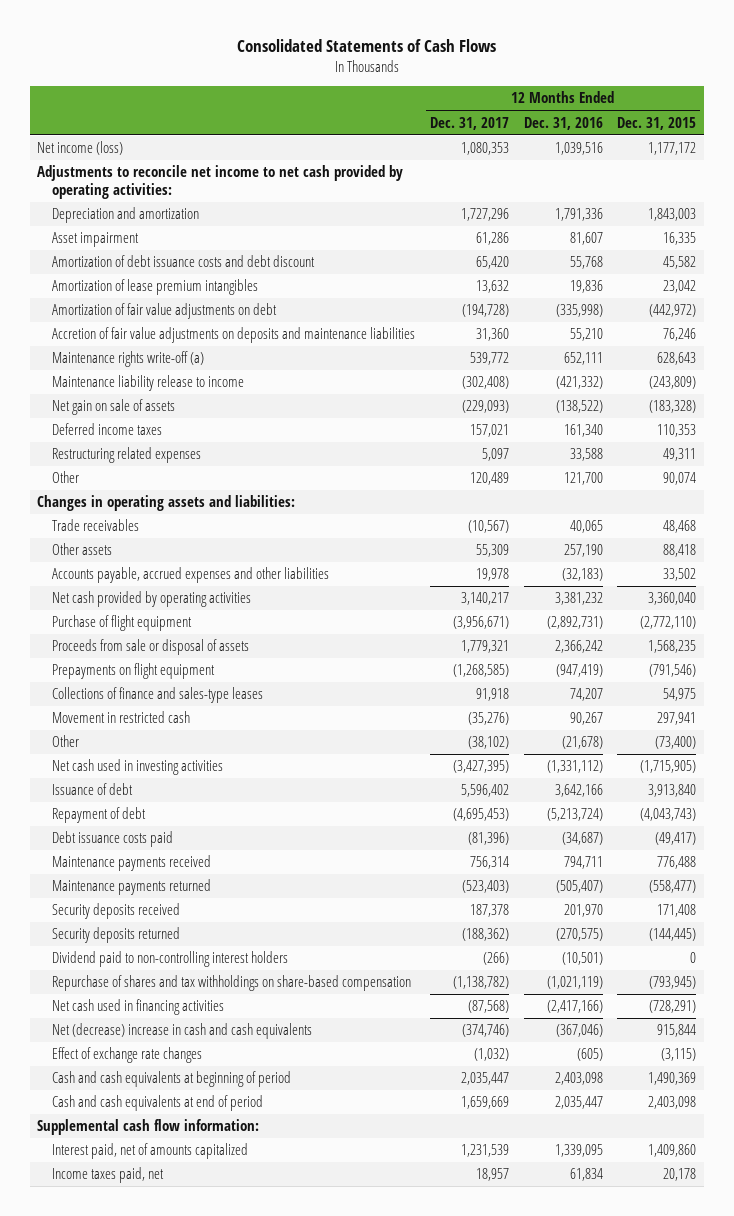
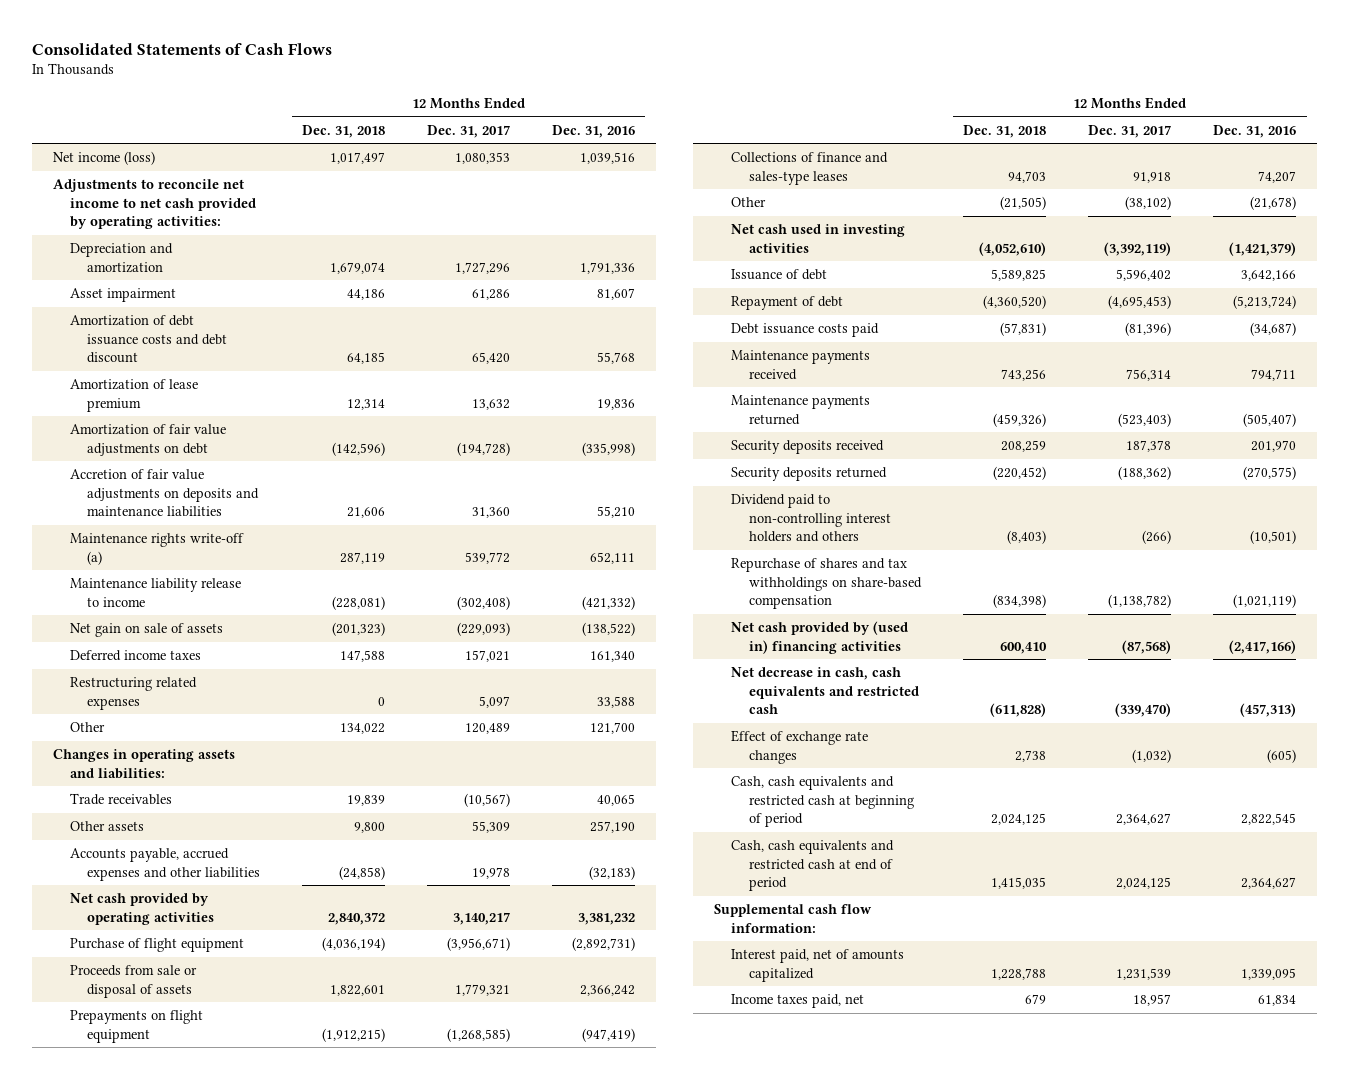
- | 12 Months Ended Dec. 31, 2017 | 12 Months Ended Dec. 31, 2016 | 12 Months Ended Dec. 31, 2015
+ | 12 Months Ended Dec. 31, 2018 | 12 Months Ended Dec. 31, 2017 | 12 Months Ended Dec. 31, 2016
- Amortization of lease premium intangibles | 13,632 | 19,836 | 23,042
+ Amortization of lease premium | 12,314 | 13,632 | 19,836
- Movement in restricted cash | (35,276) | 90,267 | 297,941
- Net cash used in investing activities | (3,427,395) | (1,331,112) | (1,715,905)
+ Net cash used in investing activities | (4,052,610) | (3,392,119) | (1,421,379)
- Dividend paid to non-controlling interest holders | (266) | (10,501) | 0
+ Dividend paid to non-controlling interest holders and others | (8,403) | (266) | (10,501)
- Net cash used in financing activities | (87,568) | (2,417,166) | (728,291)
- Net (decrease) increase in cash and cash equivalents | (374,746) | (367,046) | 915,844
+ Net cash provided by (used in) financing activities | 600,410 | (87,568) | (2,417,166)
+ Net decrease in cash, cash equivalents and restricted cash | (611,828) | (339,470) | (457,313)
- Cash and cash equivalents at beginning of period | 2,035,447 | 2,403,098 | 1,490,369
- Cash and cash equivalents at end of period | 1,659,669 | 2,035,447 | 2,403,098
+ Cash, cash equivalents and restricted cash at beginning of period | 2,024,125 | 2,364,627 | 2,822,545
+ Cash, cash equivalents and restricted cash at end of period | 1,415,035 | 2,024,125 | 2,364,627

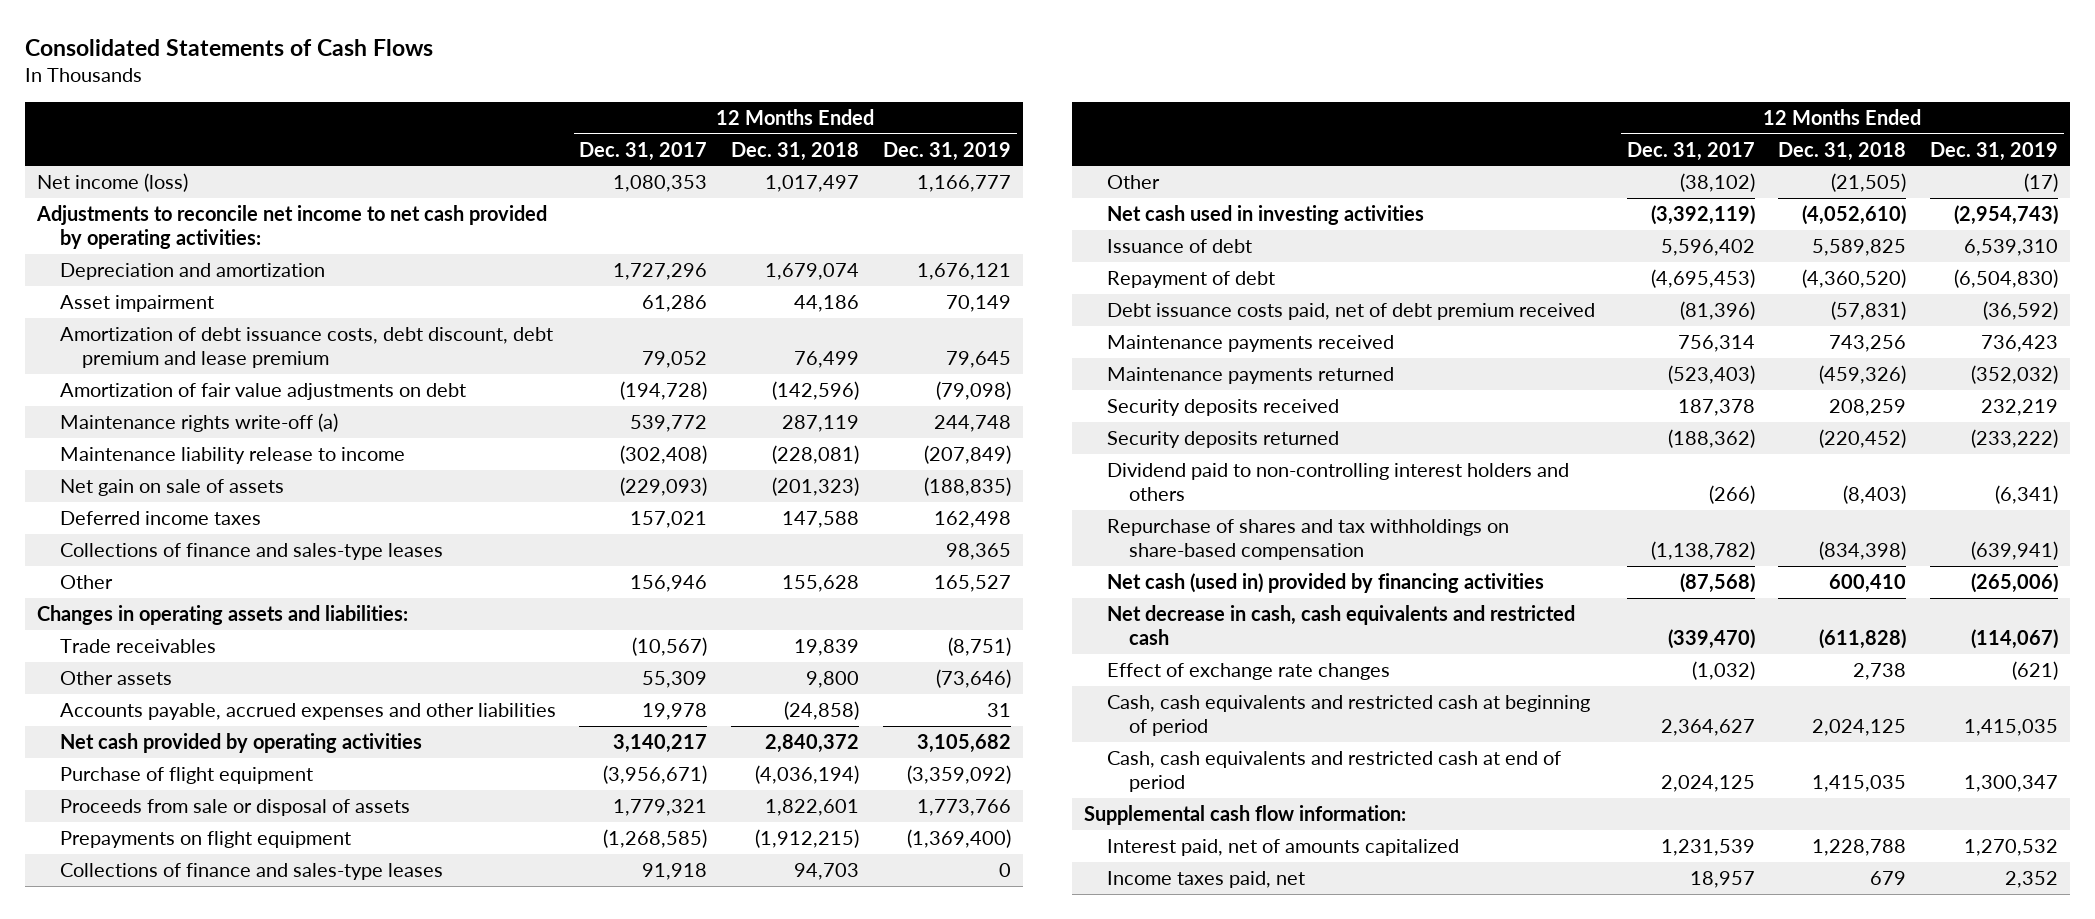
- | 12 Months Ended Dec. 31, 2018 | 12 Months Ended Dec. 31, 2017 | 12 Months Ended Dec. 31, 2016
+ | 12 Months Ended Dec. 31, 2017 | 12 Months Ended Dec. 31, 2018 | 12 Months Ended Dec. 31, 2019
- Amortization of debt issuance costs and debt discount | 64,185 | 65,420 | 55,768
- Amortization of lease premium | 12,314 | 13,632 | 19,836
+ Amortization of debt issuance costs, debt discount, debt premium and lease premium | 79,052 | 76,499 | 79,645
- Accretion of fair value adjustments on deposits and maintenance liabilities | 21,606 | 31,360 | 55,210
- Restructuring related expenses | 0 | 5,097 | 33,588
- Other | 134,022 | 120,489 | 121,700
+ Collections of finance and sales-type leases | | | 98,365
+ Other | 156,946 | 155,628 | 165,527
- Debt issuance costs paid | (57,831) | (81,396) | (34,687)
+ Debt issuance costs paid, net of debt premium received | (81,396) | (57,831) | (36,592)
- Net cash provided by (used in) financing activities | 600,410 | (87,568) | (2,417,166)
+ Net cash (used in) provided by financing activities | (87,568) | 600,410 | (265,006)

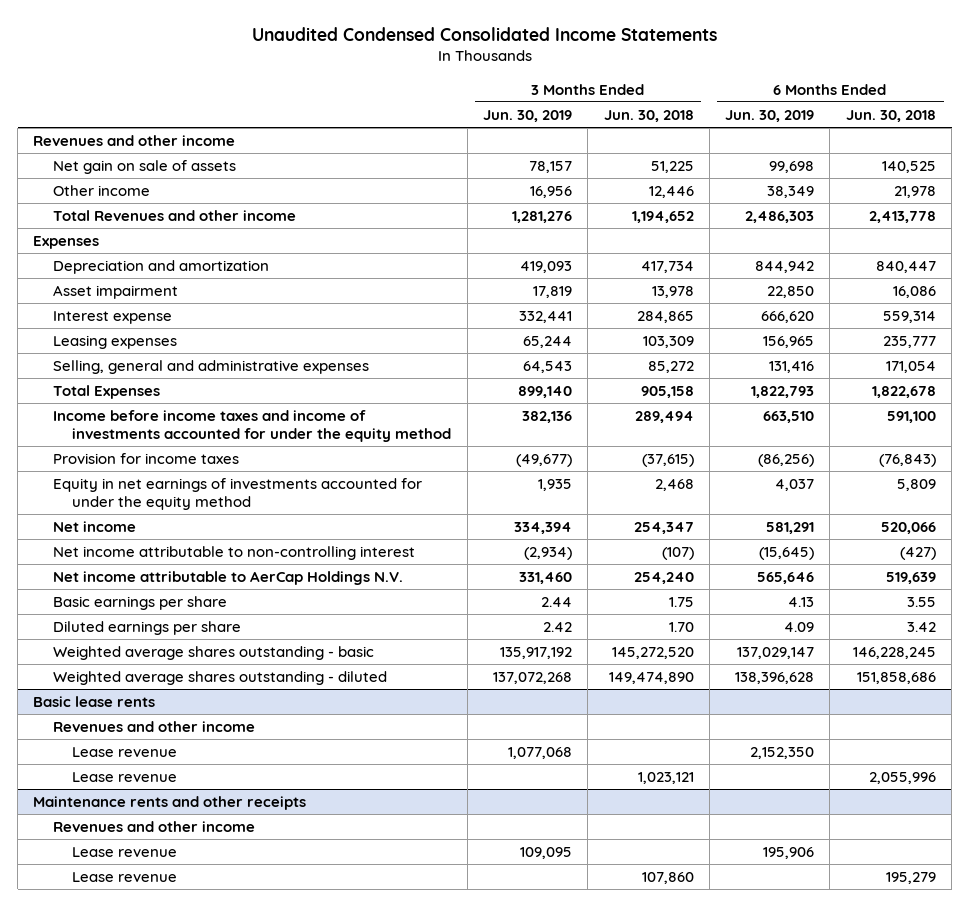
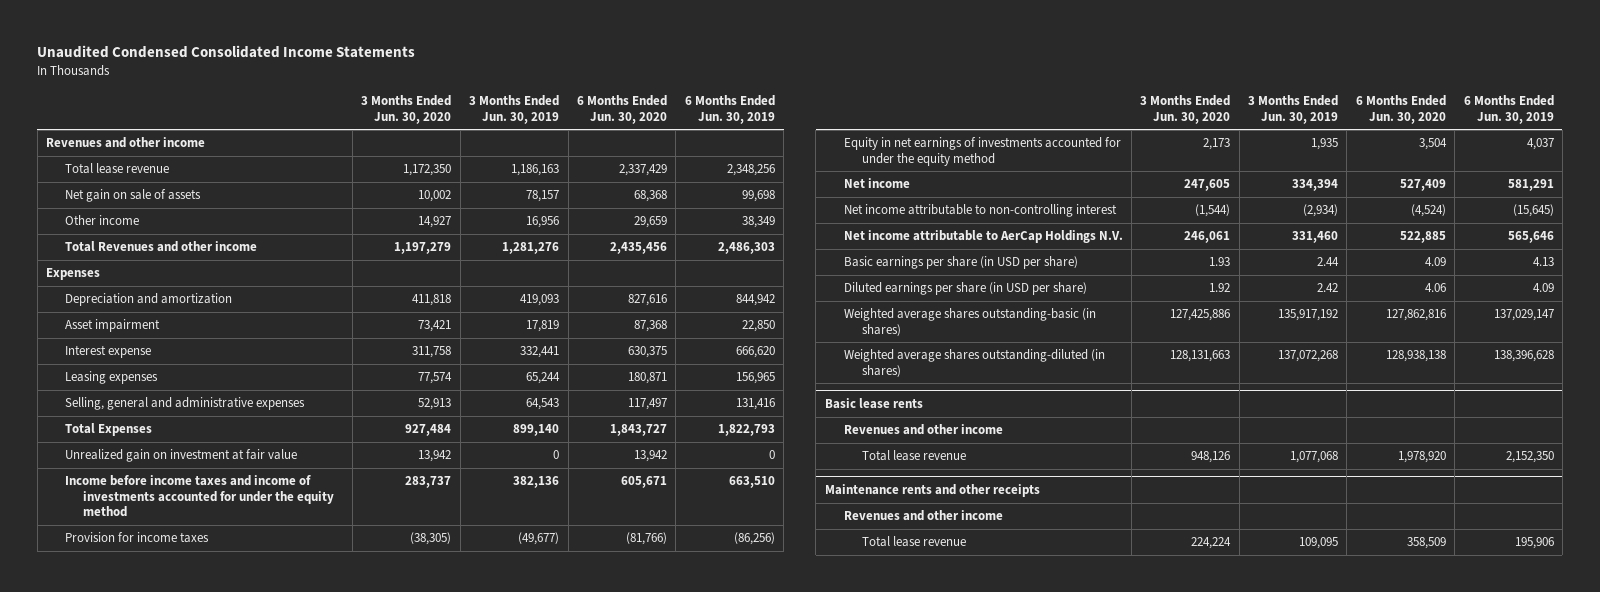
- | 3 Months Ended Jun. 30, 2019 | 3 Months Ended Jun. 30, 2018 | 6 Months Ended Jun. 30, 2019 | 6 Months Ended Jun. 30, 2018
+ | 3 Months Ended Jun. 30, 2020 | 3 Months Ended Jun. 30, 2019 | 6 Months Ended Jun. 30, 2020 | 6 Months Ended Jun. 30, 2019
+ Total lease revenue | 1,172,350 | 1,186,163 | 2,337,429 | 2,348,256
+ Unrealized gain on investment at fair value | 13,942 | 0 | 13,942 | 0
- Basic earnings per share | 2.44 | 1.75 | 4.13 | 3.55
- Diluted earnings per share | 2.42 | 1.70 | 4.09 | 3.42
- Weighted average shares outstanding - basic | 135,917,192 | 145,272,520 | 137,029,147 | 146,228,245
- Weighted average shares outstanding - diluted | 137,072,268 | 149,474,890 | 138,396,628 | 151,858,686
+ Basic earnings per share (in USD per share) | 1.93 | 2.44 | 4.09 | 4.13
+ Diluted earnings per share (in USD per share) | 1.92 | 2.42 | 4.06 | 4.09
+ Weighted average shares outstanding-basic (in shares) | 127,425,886 | 135,917,192 | 127,862,816 | 137,029,147
+ Weighted average shares outstanding-diluted (in shares) | 128,131,663 | 137,072,268 | 128,938,138 | 138,396,628
@ Basic lease rents
- Lease revenue | 1,077,068 | | 2,152,350 |
- Lease revenue | | 1,023,121 | | 2,055,996
+ Total lease revenue | 948,126 | 1,077,068 | 1,978,920 | 2,152,350
@ Maintenance rents and other receipts
- Lease revenue | 109,095 | | 195,906 |
- Lease revenue | | 107,860 | | 195,279
+ Total lease revenue | 224,224 | 109,095 | 358,509 | 195,906

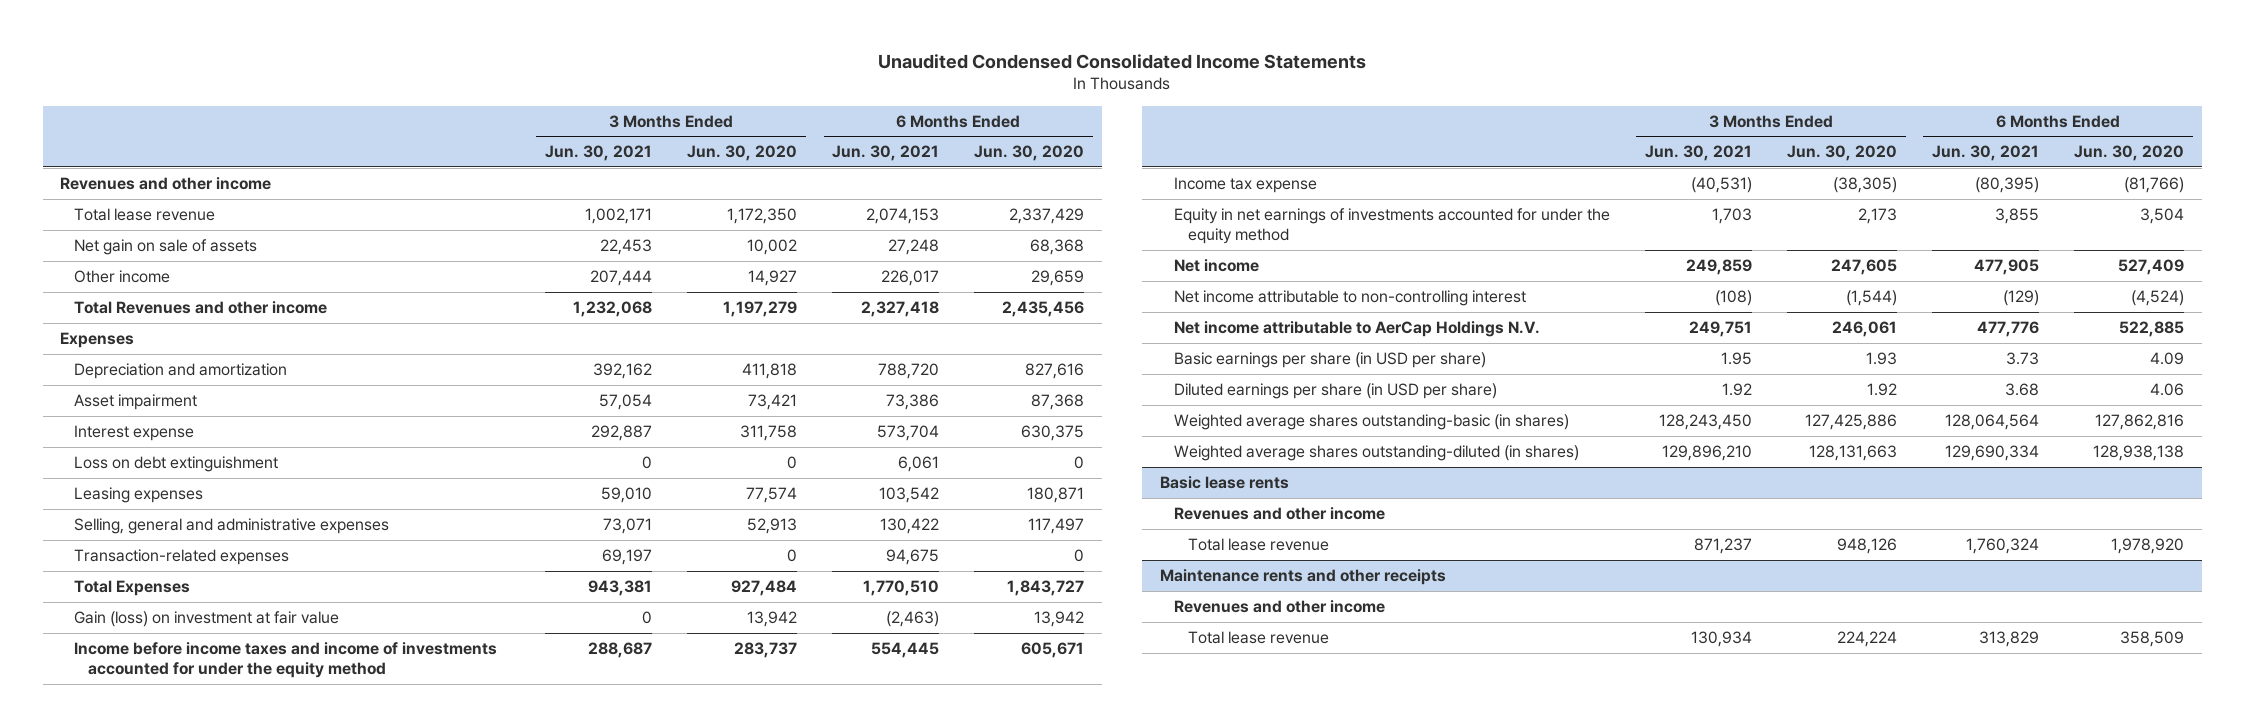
- | 3 Months Ended Jun. 30, 2020 | 3 Months Ended Jun. 30, 2019 | 6 Months Ended Jun. 30, 2020 | 6 Months Ended Jun. 30, 2019
+ | 3 Months Ended Jun. 30, 2021 | 3 Months Ended Jun. 30, 2020 | 6 Months Ended Jun. 30, 2021 | 6 Months Ended Jun. 30, 2020
+ Loss on debt extinguishment | 0 | 0 | 6,061 | 0
+ Transaction-related expenses | 69,197 | 0 | 94,675 | 0
- Unrealized gain on investment at fair value | 13,942 | 0 | 13,942 | 0
+ Gain (loss) on investment at fair value | 0 | 13,942 | (2,463) | 13,942
- Provision for income taxes | (38,305) | (49,677) | (81,766) | (86,256)
+ Income tax expense | (40,531) | (38,305) | (80,395) | (81,766)

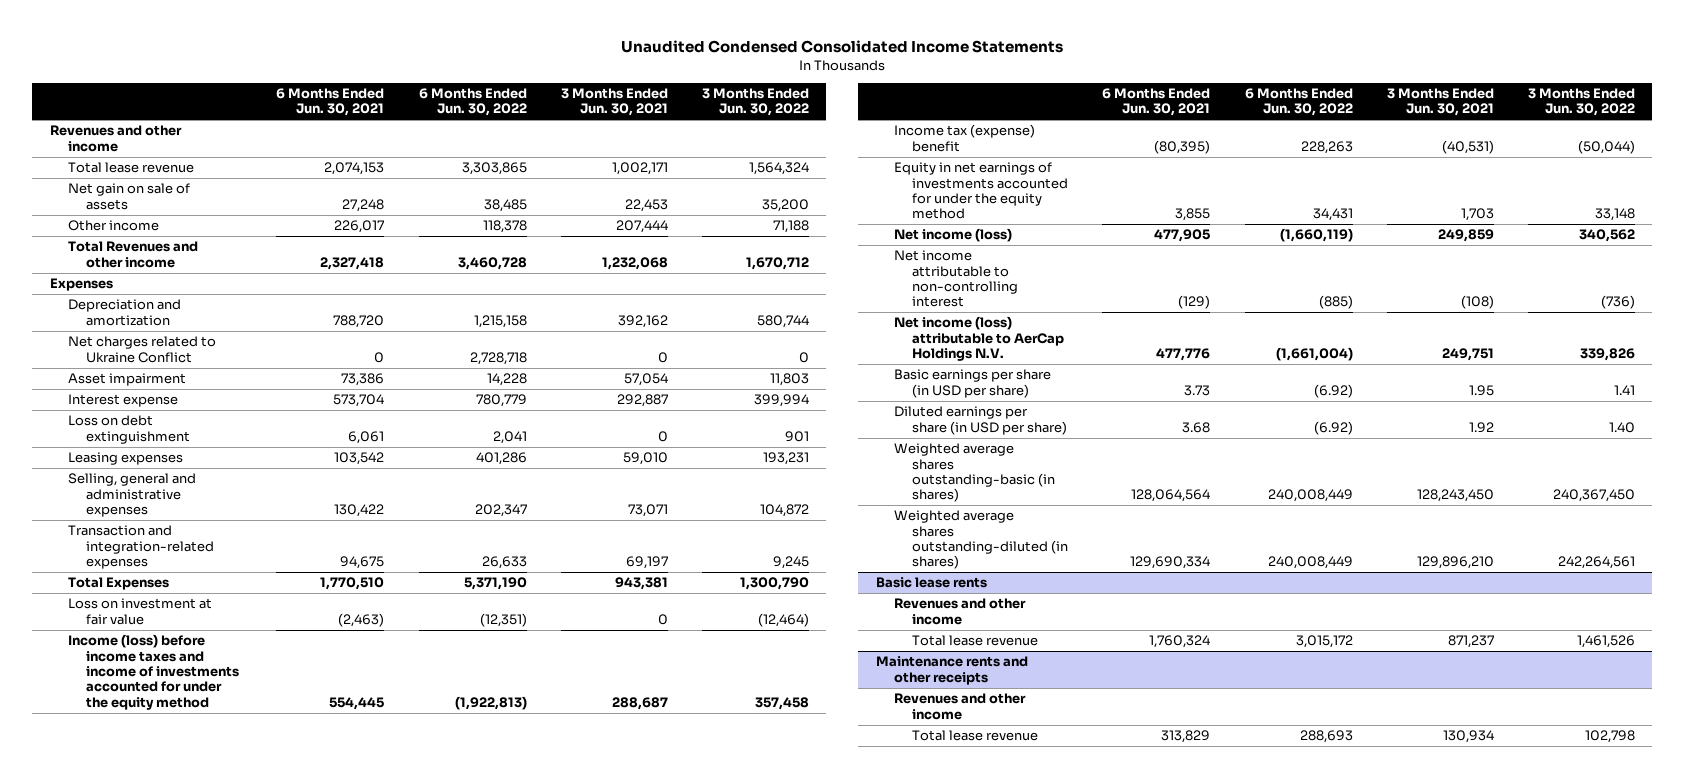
- | 3 Months Ended Jun. 30, 2021 | 3 Months Ended Jun. 30, 2020 | 6 Months Ended Jun. 30, 2021 | 6 Months Ended Jun. 30, 2020
+ | 6 Months Ended Jun. 30, 2021 | 6 Months Ended Jun. 30, 2022 | 3 Months Ended Jun. 30, 2021 | 3 Months Ended Jun. 30, 2022
+ Net charges related to Ukraine Conflict | 0 | 2,728,718 | 0 | 0
- Transaction-related expenses | 69,197 | 0 | 94,675 | 0
+ Transaction and integration-related expenses | 94,675 | 26,633 | 69,197 | 9,245
- Gain (loss) on investment at fair value | 0 | 13,942 | (2,463) | 13,942
- Income before income taxes and income of investments accounted for under the equity method | 288,687 | 283,737 | 554,445 | 605,671
- Income tax expense | (40,531) | (38,305) | (80,395) | (81,766)
+ Loss on investment at fair value | (2,463) | (12,351) | 0 | (12,464)
+ Income (loss) before income taxes and income of investments accounted for under the equity method | 554,445 | (1,922,813) | 288,687 | 357,458
+ Income tax (expense) benefit | (80,395) | 228,263 | (40,531) | (50,044)
- Net income | 249,859 | 247,605 | 477,905 | 527,409
+ Net income (loss) | 477,905 | (1,660,119) | 249,859 | 340,562
- Net income attributable to AerCap Holdings N.V. | 249,751 | 246,061 | 477,776 | 522,885
+ Net income (loss) attributable to AerCap Holdings N.V. | 477,776 | (1,661,004) | 249,751 | 339,826

